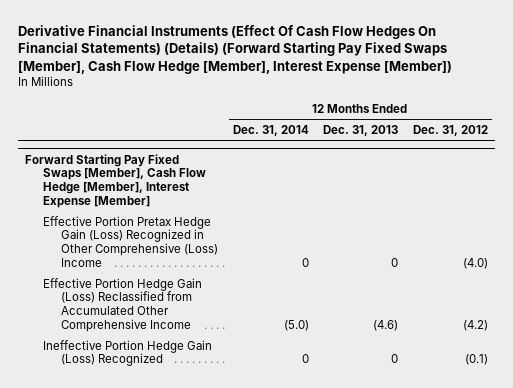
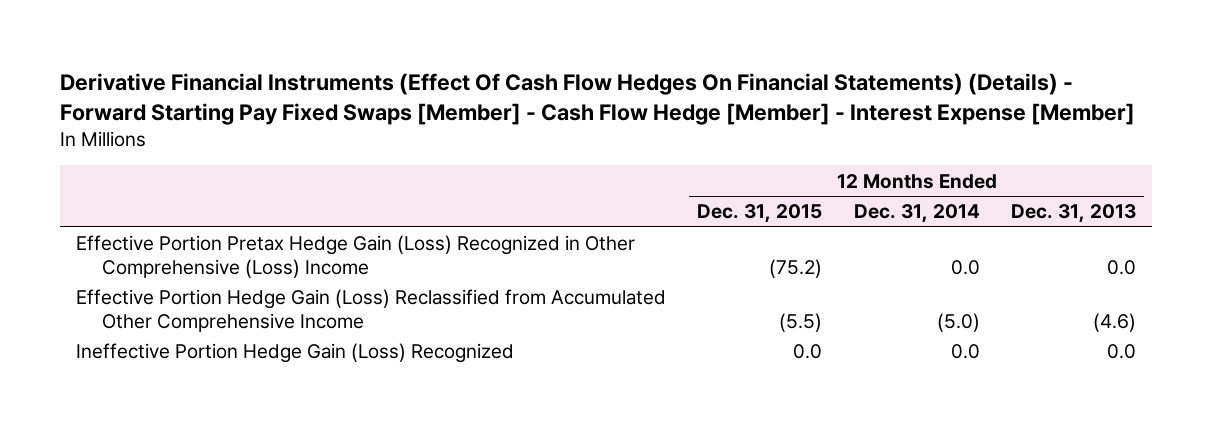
- Derivative Financial Instruments (Effect Of Cash Flow Hedges On Financial Statements) (Details) (Forward Starting Pay Fixed Swaps [Member], Cash Flow Hedge [Member], Interest Expense [Member])
+ Derivative Financial Instruments (Effect Of Cash Flow Hedges On Financial Statements) (Details) - Forward Starting Pay Fixed Swaps [Member] - Cash Flow Hedge [Member] - Interest Expense [Member]
- | 12 Months Ended Dec. 31, 2014 | 12 Months Ended Dec. 31, 2013 | 12 Months Ended Dec. 31, 2012
+ | 12 Months Ended Dec. 31, 2015 | 12 Months Ended Dec. 31, 2014 | 12 Months Ended Dec. 31, 2013
- Forward Starting Pay Fixed Swaps [Member], Cash Flow Hedge [Member], Interest Expense [Member]
- Effective Portion Pretax Hedge Gain (Loss) Recognized in Other Comprehensive (Loss) Income | 0 | 0 | (4.0)
+ Effective Portion Pretax Hedge Gain (Loss) Recognized in Other Comprehensive (Loss) Income | (75.2) | 0.0 | 0.0
- Ineffective Portion Hedge Gain (Loss) Recognized | 0 | 0 | (0.1)
+ Ineffective Portion Hedge Gain (Loss) Recognized | 0.0 | 0.0 | 0.0

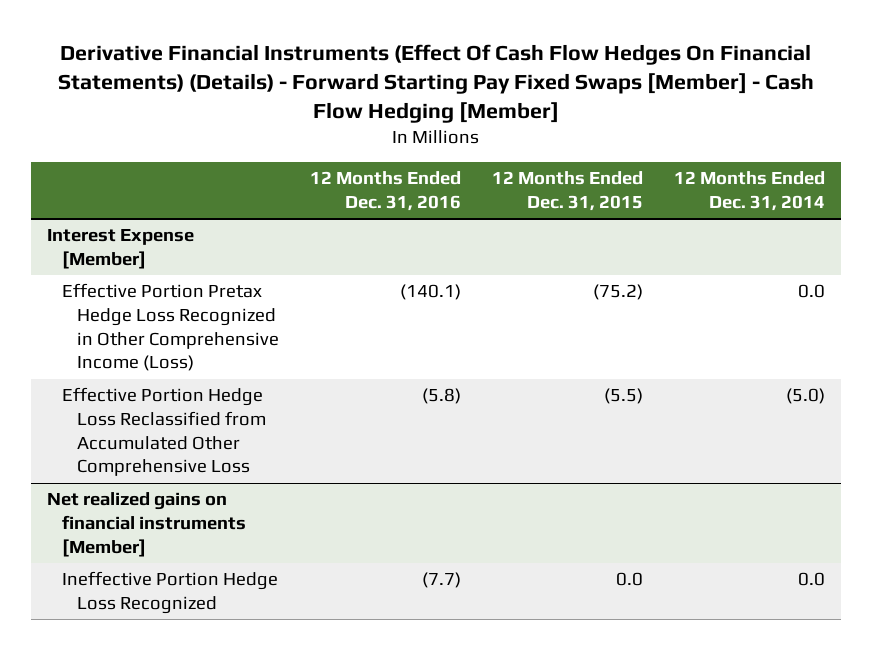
- Derivative Financial Instruments (Effect Of Cash Flow Hedges On Financial Statements) (Details) - Forward Starting Pay Fixed Swaps [Member] - Cash Flow Hedge [Member] - Interest Expense [Member]
+ Derivative Financial Instruments (Effect Of Cash Flow Hedges On Financial Statements) (Details) - Forward Starting Pay Fixed Swaps [Member] - Cash Flow Hedging [Member]
- | 12 Months Ended Dec. 31, 2015 | 12 Months Ended Dec. 31, 2014 | 12 Months Ended Dec. 31, 2013
+ | 12 Months Ended Dec. 31, 2016 | 12 Months Ended Dec. 31, 2015 | 12 Months Ended Dec. 31, 2014
- Effective Portion Pretax Hedge Gain (Loss) Recognized in Other Comprehensive (Loss) Income | (75.2) | 0.0 | 0.0
- Effective Portion Hedge Gain (Loss) Reclassified from Accumulated Other Comprehensive Income | (5.5) | (5.0) | (4.6)
- Ineffective Portion Hedge Gain (Loss) Recognized | 0.0 | 0.0 | 0.0
+ Interest Expense [Member]
+ Effective Portion Pretax Hedge Loss Recognized in Other Comprehensive Income (Loss) | (140.1) | (75.2) | 0.0
+ Effective Portion Hedge Loss Reclassified from Accumulated Other Comprehensive Loss | (5.8) | (5.5) | (5.0)
+ Net realized gains on financial instruments [Member]
+ Ineffective Portion Hedge Loss Recognized | (7.7) | 0.0 | 0.0

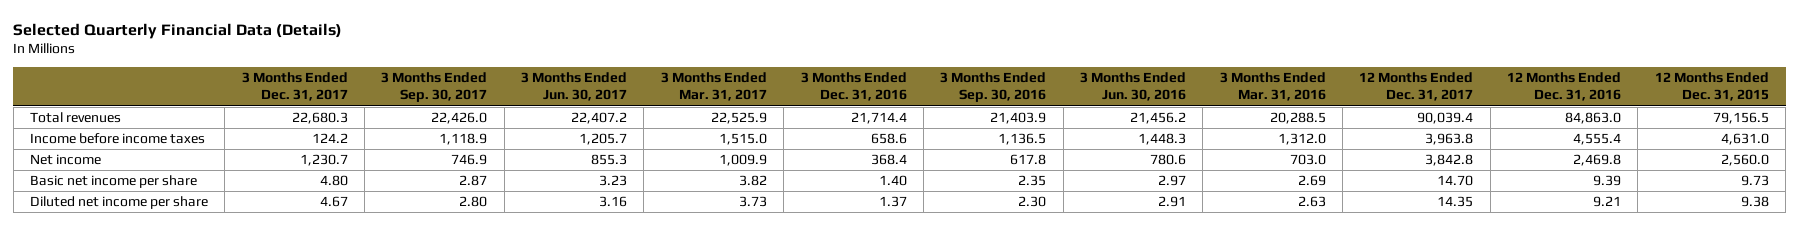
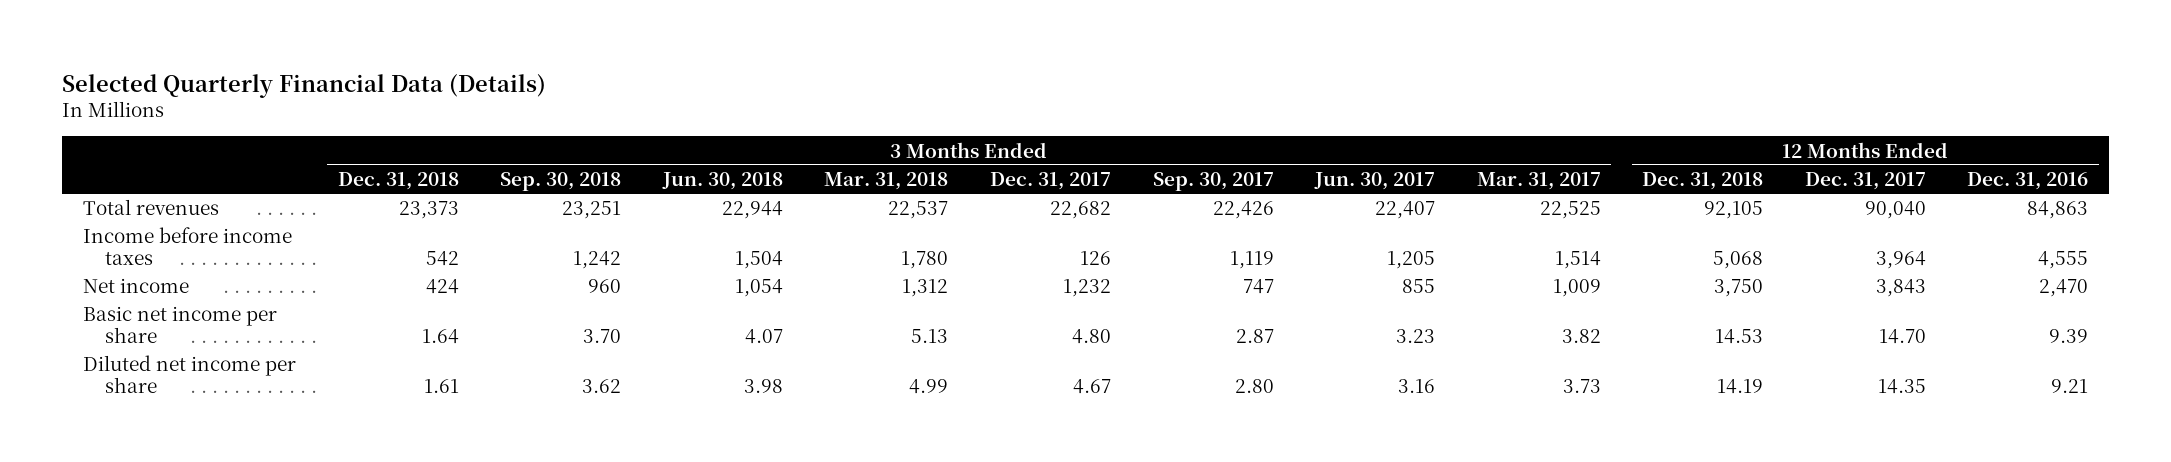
- | 3 Months Ended Dec. 31, 2017 | 3 Months Ended Sep. 30, 2017 | 3 Months Ended Jun. 30, 2017 | 3 Months Ended Mar. 31, 2017 | 3 Months Ended Dec. 31, 2016 | 3 Months Ended Sep. 30, 2016 | 3 Months Ended Jun. 30, 2016 | 3 Months Ended Mar. 31, 2016 | 12 Months Ended Dec. 31, 2017 | 12 Months Ended Dec. 31, 2016 | 12 Months Ended Dec. 31, 2015
+ | 3 Months Ended Dec. 31, 2018 | 3 Months Ended Sep. 30, 2018 | 3 Months Ended Jun. 30, 2018 | 3 Months Ended Mar. 31, 2018 | 3 Months Ended Dec. 31, 2017 | 3 Months Ended Sep. 30, 2017 | 3 Months Ended Jun. 30, 2017 | 3 Months Ended Mar. 31, 2017 | 12 Months Ended Dec. 31, 2018 | 12 Months Ended Dec. 31, 2017 | 12 Months Ended Dec. 31, 2016
- Total revenues | 22,680.3 | 22,426.0 | 22,407.2 | 22,525.9 | 21,714.4 | 21,403.9 | 21,456.2 | 20,288.5 | 90,039.4 | 84,863.0 | 79,156.5
- Income before income taxes | 124.2 | 1,118.9 | 1,205.7 | 1,515.0 | 658.6 | 1,136.5 | 1,448.3 | 1,312.0 | 3,963.8 | 4,555.4 | 4,631.0
- Net income | 1,230.7 | 746.9 | 855.3 | 1,009.9 | 368.4 | 617.8 | 780.6 | 703.0 | 3,842.8 | 2,469.8 | 2,560.0
+ Total revenues | 23,373 | 23,251 | 22,944 | 22,537 | 22,682 | 22,426 | 22,407 | 22,525 | 92,105 | 90,040 | 84,863
+ Income before income taxes | 542 | 1,242 | 1,504 | 1,780 | 126 | 1,119 | 1,205 | 1,514 | 5,068 | 3,964 | 4,555
+ Net income | 424 | 960 | 1,054 | 1,312 | 1,232 | 747 | 855 | 1,009 | 3,750 | 3,843 | 2,470

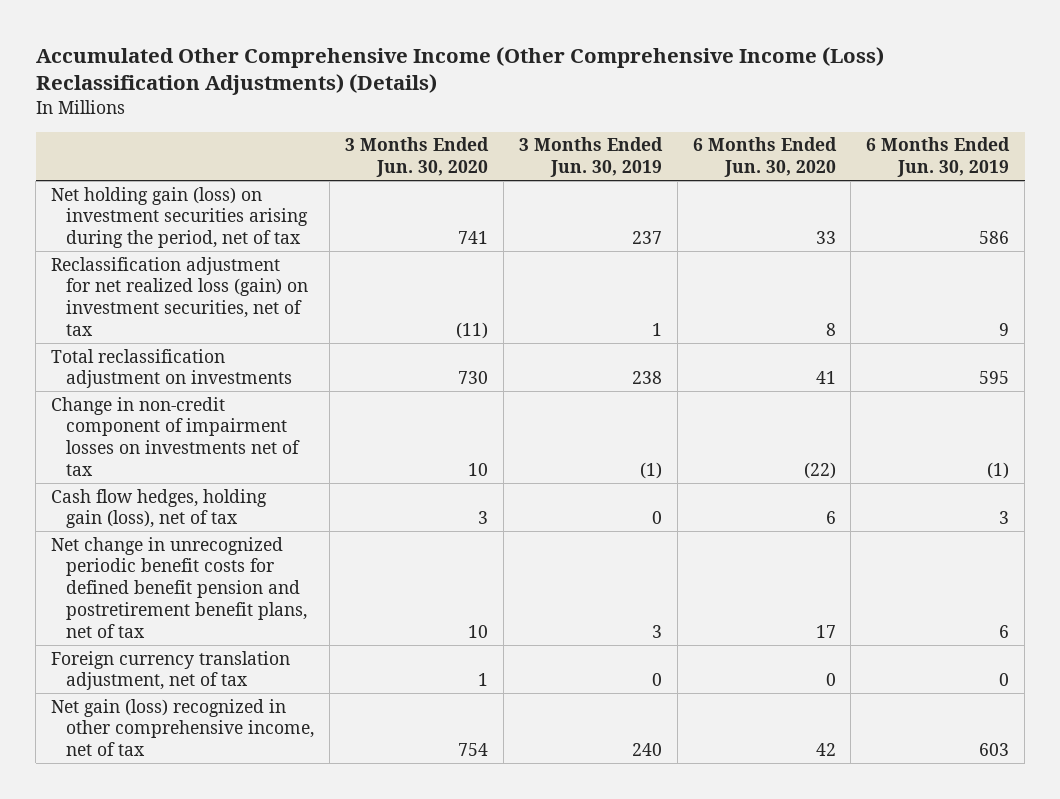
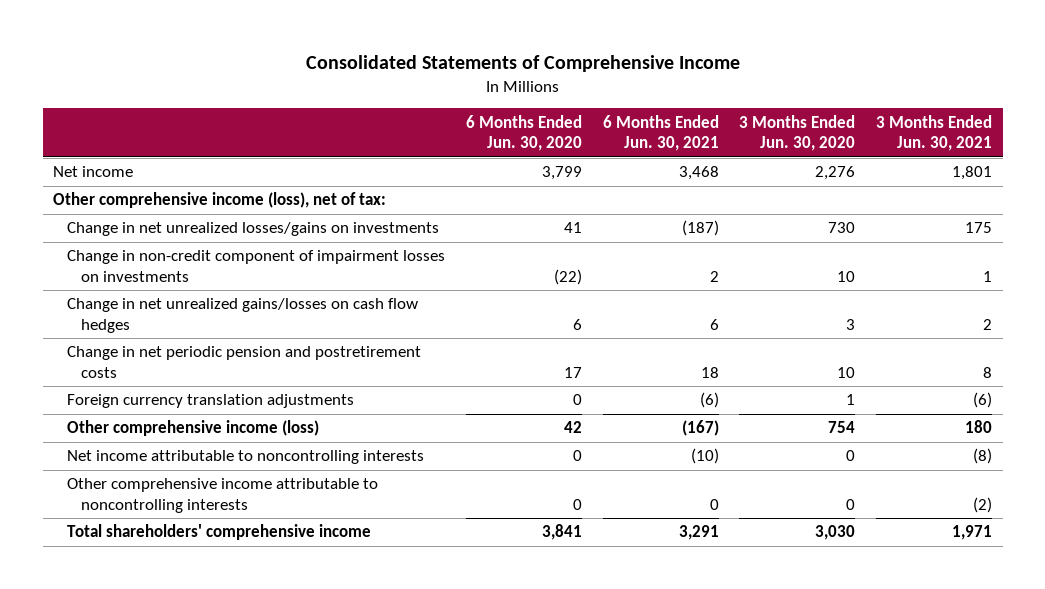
- Accumulated Other Comprehensive Income (Other Comprehensive Income (Loss) Reclassification Adjustments) (Details)
+ Consolidated Statements of Comprehensive Income
- | 3 Months Ended Jun. 30, 2020 | 3 Months Ended Jun. 30, 2019 | 6 Months Ended Jun. 30, 2020 | 6 Months Ended Jun. 30, 2019
+ | 6 Months Ended Jun. 30, 2020 | 6 Months Ended Jun. 30, 2021 | 3 Months Ended Jun. 30, 2020 | 3 Months Ended Jun. 30, 2021
- Net holding gain (loss) on investment securities arising during the period, net of tax | 741 | 237 | 33 | 586
- Reclassification adjustment for net realized loss (gain) on investment securities, net of tax | (11) | 1 | 8 | 9
- Total reclassification adjustment on investments | 730 | 238 | 41 | 595
- Change in non-credit component of impairment losses on investments net of tax | 10 | (1) | (22) | (1)
- Cash flow hedges, holding gain (loss), net of tax | 3 | 0 | 6 | 3
- Net change in unrecognized periodic benefit costs for defined benefit pension and postretirement benefit plans, net of tax | 10 | 3 | 17 | 6
- Foreign currency translation adjustment, net of tax | 1 | 0 | 0 | 0
- Net gain (loss) recognized in other comprehensive income, net of tax | 754 | 240 | 42 | 603
+ Net income | 3,799 | 3,468 | 2,276 | 1,801
+ Other comprehensive income (loss), net of tax:
+ Change in net unrealized losses/gains on investments | 41 | (187) | 730 | 175
+ Change in non-credit component of impairment losses on investments | (22) | 2 | 10 | 1
+ Change in net unrealized gains/losses on cash flow hedges | 6 | 6 | 3 | 2
+ Change in net periodic pension and postretirement costs | 17 | 18 | 10 | 8
+ Foreign currency translation adjustments | 0 | (6) | 1 | (6)
+ Other comprehensive income (loss) | 42 | (167) | 754 | 180
+ Net income attributable to noncontrolling interests | 0 | (10) | 0 | (8)
+ Other comprehensive income attributable to noncontrolling interests | 0 | 0 | 0 | (2)
+ Total shareholders' comprehensive income | 3,841 | 3,291 | 3,030 | 1,971

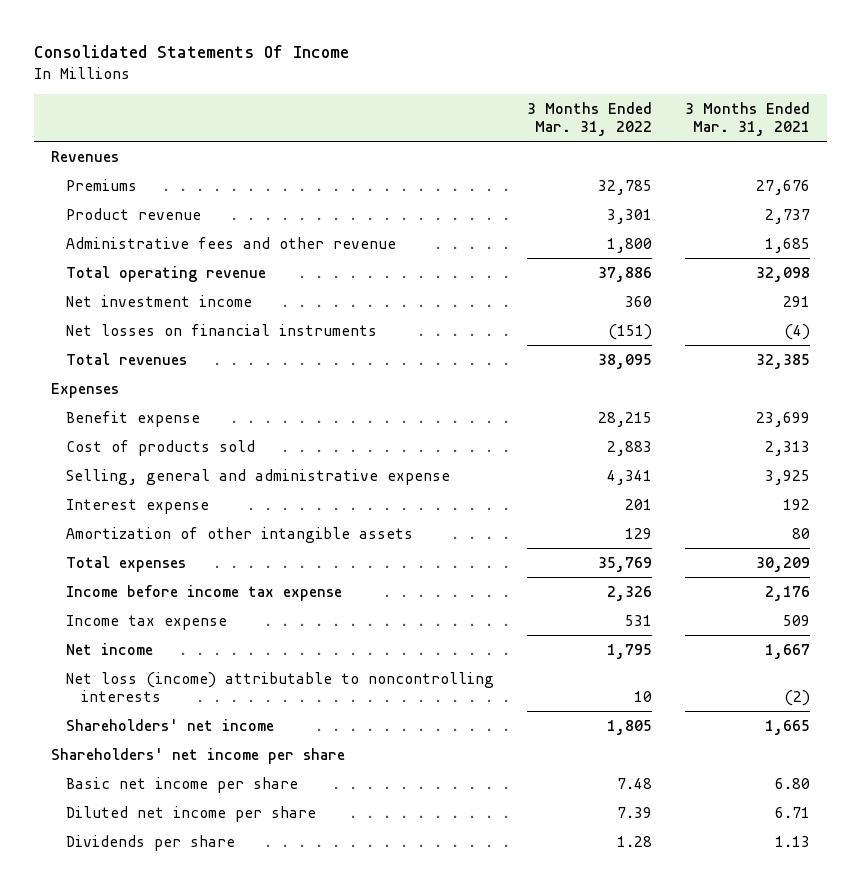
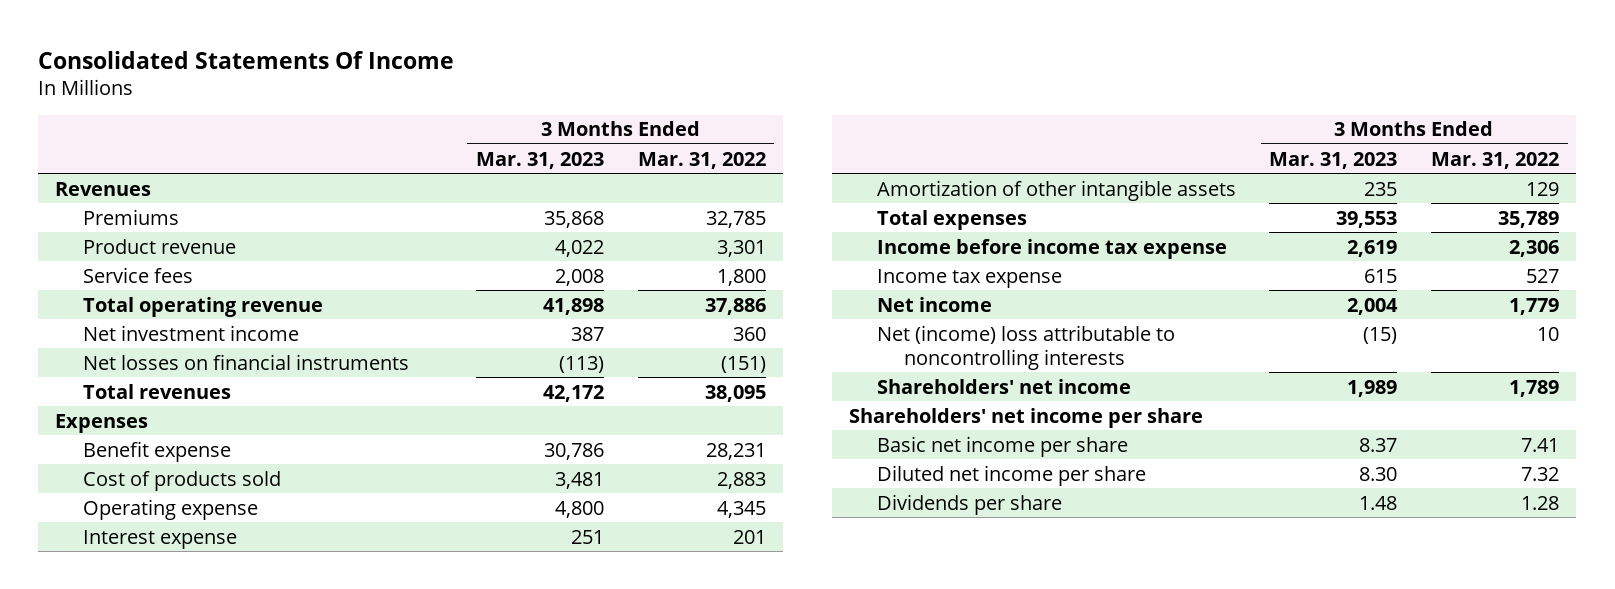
- | 3 Months Ended Mar. 31, 2022 | 3 Months Ended Mar. 31, 2021
+ | 3 Months Ended Mar. 31, 2023 | 3 Months Ended Mar. 31, 2022
- Administrative fees and other revenue | 1,800 | 1,685
+ Service fees | 2,008 | 1,800
- Benefit expense | 28,215 | 23,699
+ Benefit expense | 30,786 | 28,231
- Selling, general and administrative expense | 4,341 | 3,925
+ Operating expense | 4,800 | 4,345
- Total expenses | 35,769 | 30,209
- Income before income tax expense | 2,326 | 2,176
- Income tax expense | 531 | 509
- Net income | 1,795 | 1,667
- Net loss (income) attributable to noncontrolling interests | 10 | (2)
- Shareholders' net income | 1,805 | 1,665
+ Total expenses | 39,553 | 35,789
+ Income before income tax expense | 2,619 | 2,306
+ Income tax expense | 615 | 527
+ Net income | 2,004 | 1,779
+ Net (income) loss attributable to noncontrolling interests | (15) | 10
+ Shareholders' net income | 1,989 | 1,789
- Basic net income per share | 7.48 | 6.80
- Diluted net income per share | 7.39 | 6.71
+ Basic net income per share | 8.37 | 7.41
+ Diluted net income per share | 8.30 | 7.32

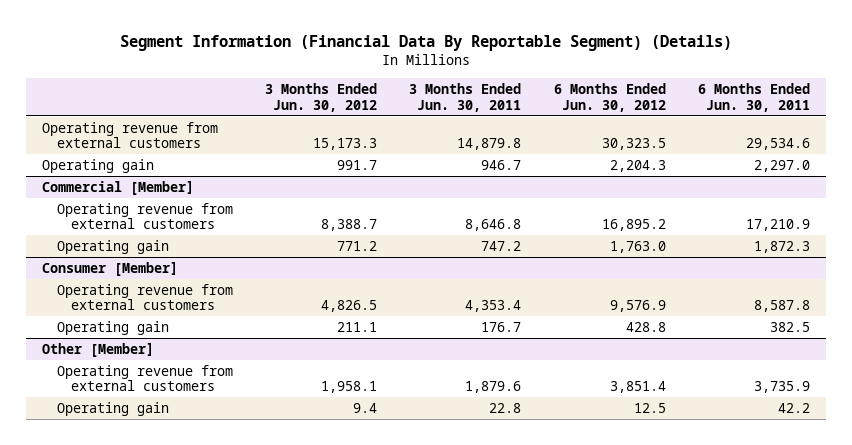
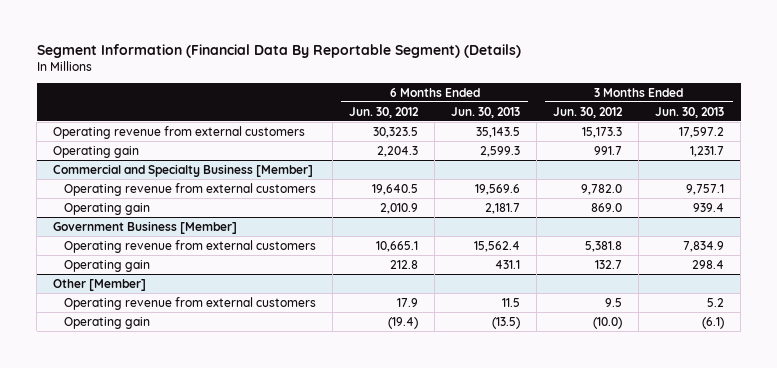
- | 3 Months Ended Jun. 30, 2012 | 3 Months Ended Jun. 30, 2011 | 6 Months Ended Jun. 30, 2012 | 6 Months Ended Jun. 30, 2011
+ | 6 Months Ended Jun. 30, 2012 | 6 Months Ended Jun. 30, 2013 | 3 Months Ended Jun. 30, 2012 | 3 Months Ended Jun. 30, 2013
- Commercial [Member]
- Operating revenue from external customers | 8,388.7 | 8,646.8 | 16,895.2 | 17,210.9
- Operating gain | 771.2 | 747.2 | 1,763.0 | 1,872.3
- Consumer [Member]
- Operating revenue from external customers | 4,826.5 | 4,353.4 | 9,576.9 | 8,587.8
- Operating gain | 211.1 | 176.7 | 428.8 | 382.5
+ Commercial and Specialty Business [Member]
+ Operating revenue from external customers | 19,640.5 | 19,569.6 | 9,782.0 | 9,757.1
+ Operating gain | 2,010.9 | 2,181.7 | 869.0 | 939.4
+ Government Business [Member]
+ Operating revenue from external customers | 10,665.1 | 15,562.4 | 5,381.8 | 7,834.9
+ Operating gain | 212.8 | 431.1 | 132.7 | 298.4
@ Other [Member]
- Operating revenue from external customers | 1,958.1 | 1,879.6 | 3,851.4 | 3,735.9
- Operating gain | 9.4 | 22.8 | 12.5 | 42.2
+ Operating revenue from external customers | 17.9 | 11.5 | 9.5 | 5.2
+ Operating gain | (19.4) | (13.5) | (10.0) | (6.1)

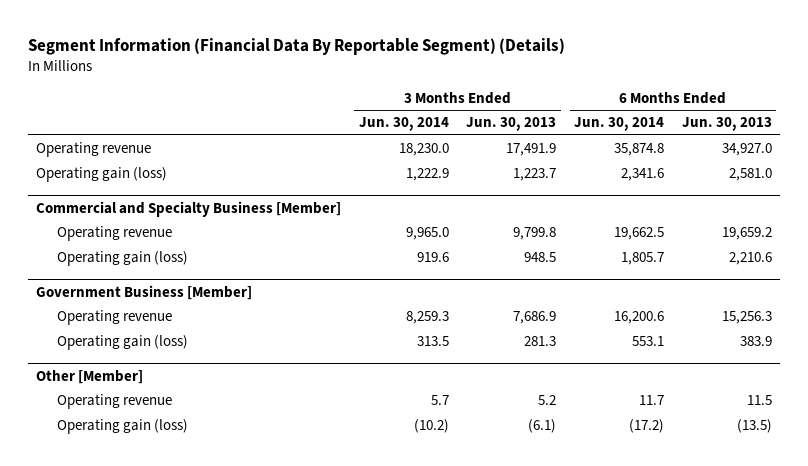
- | 6 Months Ended Jun. 30, 2012 | 6 Months Ended Jun. 30, 2013 | 3 Months Ended Jun. 30, 2012 | 3 Months Ended Jun. 30, 2013
+ | 3 Months Ended Jun. 30, 2014 | 3 Months Ended Jun. 30, 2013 | 6 Months Ended Jun. 30, 2014 | 6 Months Ended Jun. 30, 2013
- Operating revenue from external customers | 30,323.5 | 35,143.5 | 15,173.3 | 17,597.2
- Operating gain | 2,204.3 | 2,599.3 | 991.7 | 1,231.7
+ Operating revenue | 18,230.0 | 17,491.9 | 35,874.8 | 34,927.0
+ Operating gain (loss) | 1,222.9 | 1,223.7 | 2,341.6 | 2,581.0
@ Commercial and Specialty Business [Member]
- Operating revenue from external customers | 19,640.5 | 19,569.6 | 9,782.0 | 9,757.1
- Operating gain | 2,010.9 | 2,181.7 | 869.0 | 939.4
+ Operating revenue | 9,965.0 | 9,799.8 | 19,662.5 | 19,659.2
+ Operating gain (loss) | 919.6 | 948.5 | 1,805.7 | 2,210.6
@ Government Business [Member]
- Operating revenue from external customers | 10,665.1 | 15,562.4 | 5,381.8 | 7,834.9
- Operating gain | 212.8 | 431.1 | 132.7 | 298.4
+ Operating revenue | 8,259.3 | 7,686.9 | 16,200.6 | 15,256.3
+ Operating gain (loss) | 313.5 | 281.3 | 553.1 | 383.9
@ Other [Member]
- Operating revenue from external customers | 17.9 | 11.5 | 9.5 | 5.2
- Operating gain | (19.4) | (13.5) | (10.0) | (6.1)
+ Operating revenue | 5.7 | 5.2 | 11.7 | 11.5
+ Operating gain (loss) | (10.2) | (6.1) | (17.2) | (13.5)

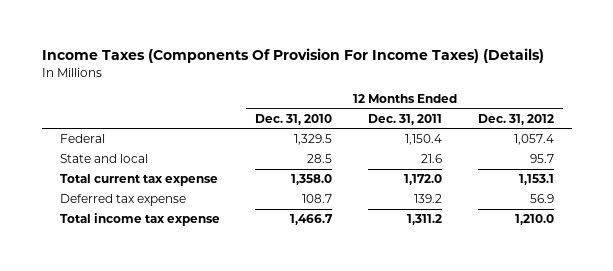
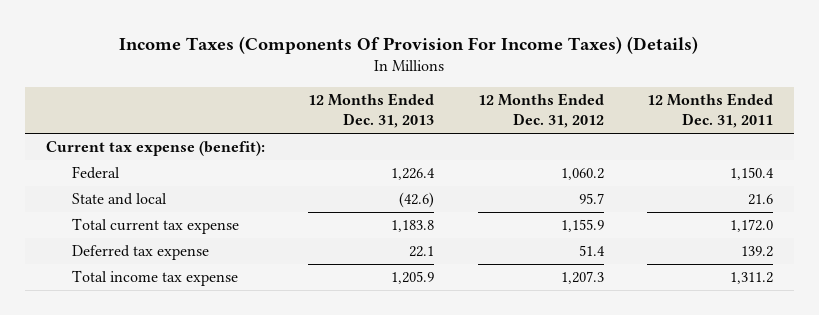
- | 12 Months Ended Dec. 31, 2010 | 12 Months Ended Dec. 31, 2011 | 12 Months Ended Dec. 31, 2012
+ | 12 Months Ended Dec. 31, 2013 | 12 Months Ended Dec. 31, 2012 | 12 Months Ended Dec. 31, 2011
- Federal | 1,329.5 | 1,150.4 | 1,057.4
+ Current tax expense (benefit):
+ Federal | 1,226.4 | 1,060.2 | 1,150.4
- Total current tax expense | 1,358.0 | 1,172.0 | 1,153.1
- Deferred tax expense | 108.7 | 139.2 | 56.9
- Total income tax expense | 1,466.7 | 1,311.2 | 1,210.0
+ Total current tax expense | 1,183.8 | 1,155.9 | 1,172.0
+ Deferred tax expense | 22.1 | 51.4 | 139.2
+ Total income tax expense | 1,205.9 | 1,207.3 | 1,311.2

